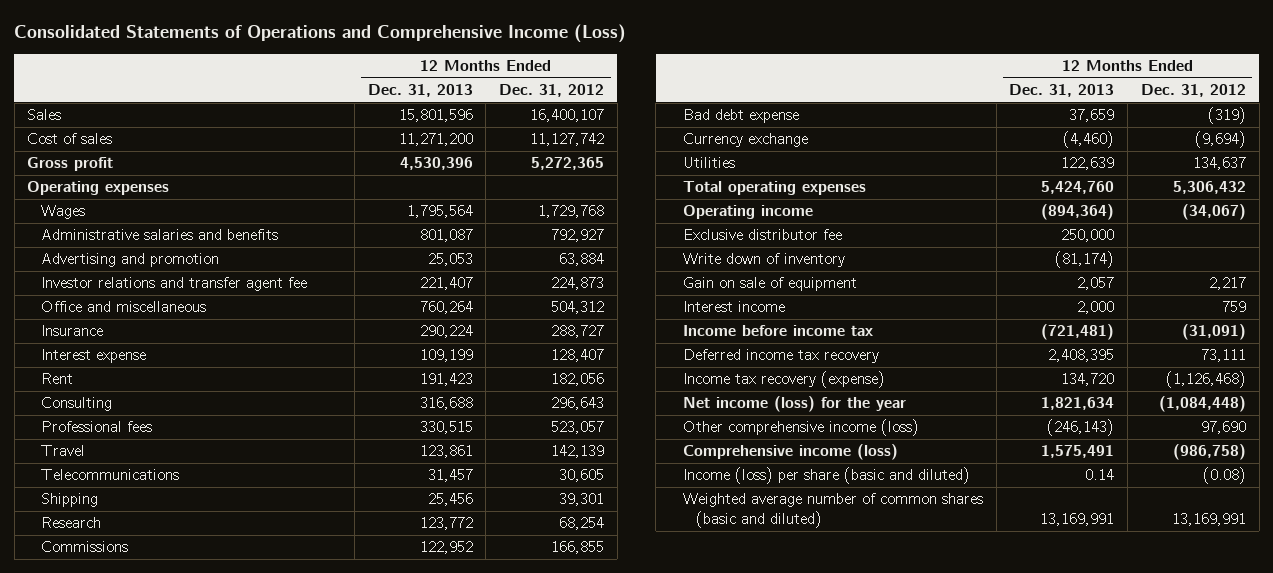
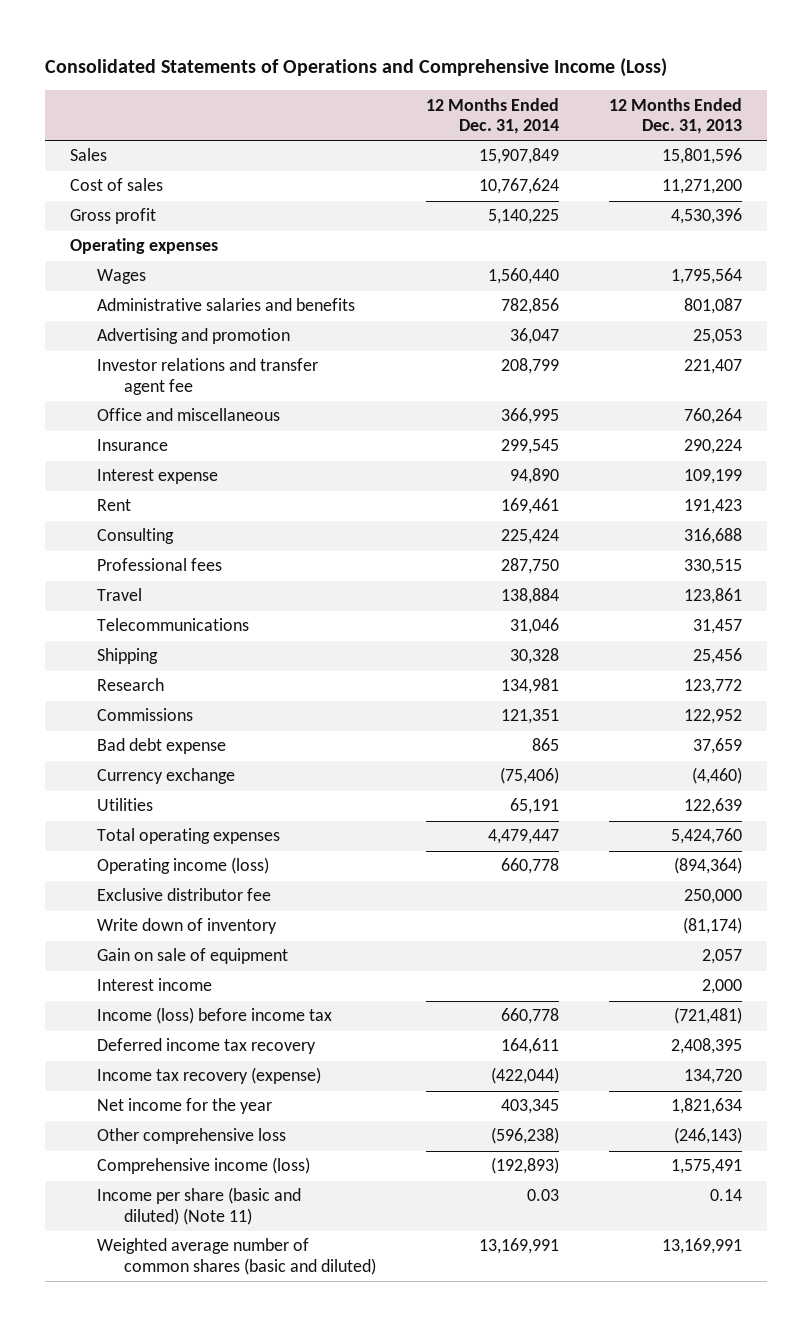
- | 12 Months Ended Dec. 31, 2013 | 12 Months Ended Dec. 31, 2012
+ | 12 Months Ended Dec. 31, 2014 | 12 Months Ended Dec. 31, 2013
- Operating income | (894,364) | (34,067)
+ Operating income (loss) | 660,778 | (894,364)
- Income before income tax | (721,481) | (31,091)
+ Income (loss) before income tax | 660,778 | (721,481)
- Net income (loss) for the year | 1,821,634 | (1,084,448)
- Other comprehensive income (loss) | (246,143) | 97,690
+ Net income for the year | 403,345 | 1,821,634
+ Other comprehensive loss | (596,238) | (246,143)
- Income (loss) per share (basic and diluted) | 0.14 | (0.08)
+ Income per share (basic and diluted) (Note 11) | 0.03 | 0.14

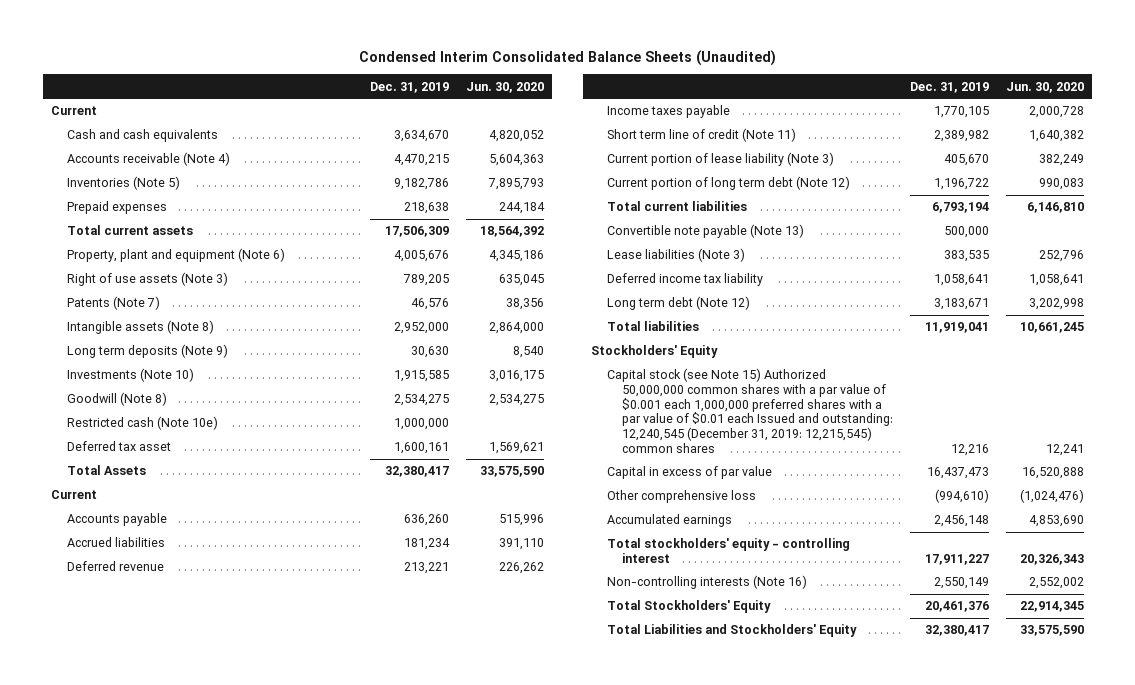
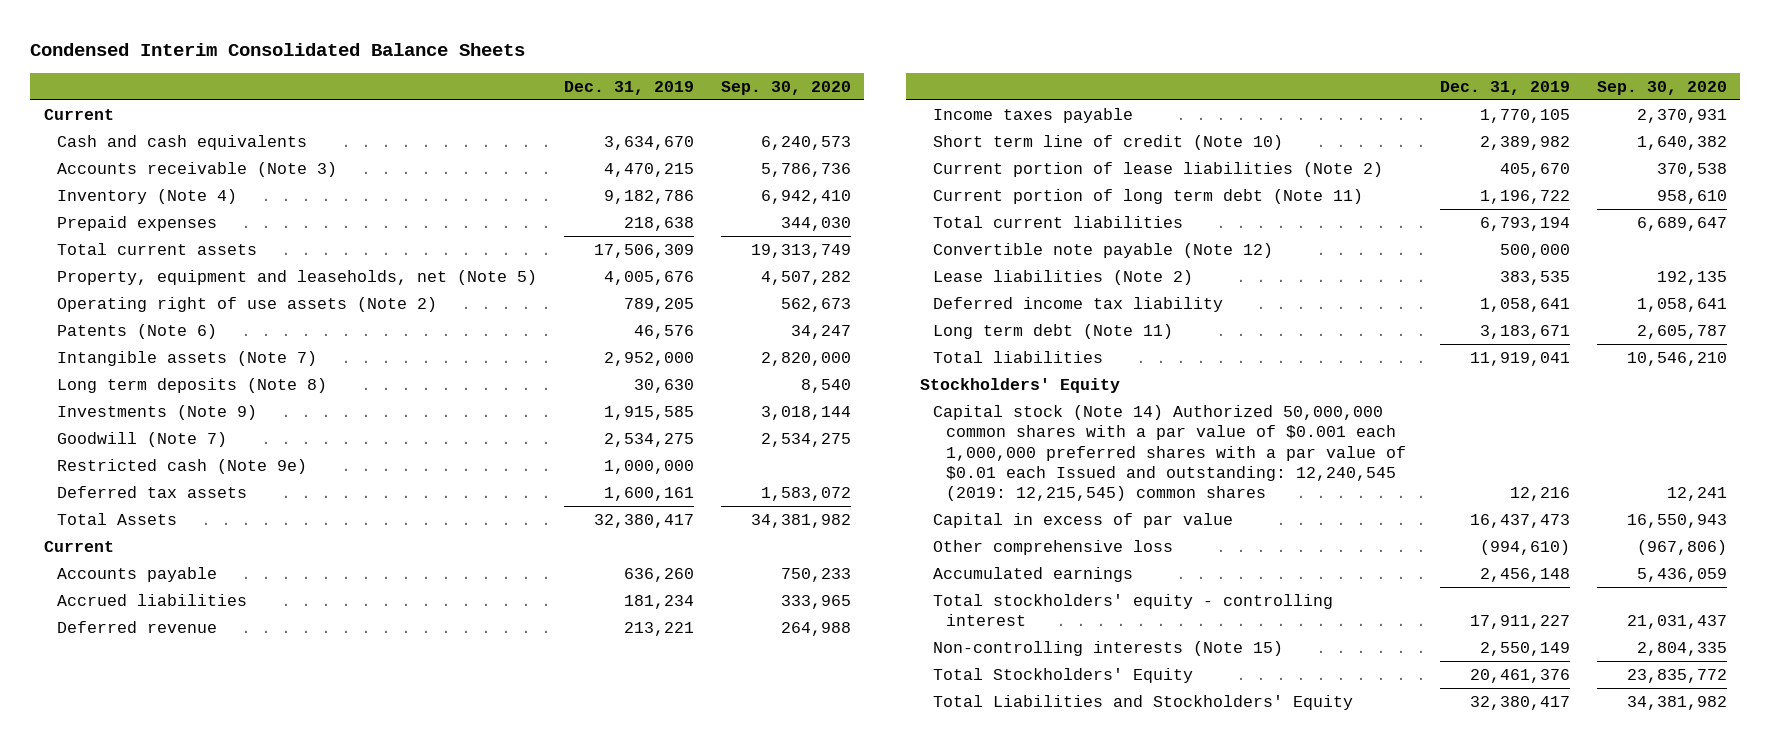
- Condensed Interim Consolidated Balance Sheets (Unaudited)
+ Condensed Interim Consolidated Balance Sheets
- | Dec. 31, 2019 | Jun. 30, 2020
+ | Dec. 31, 2019 | Sep. 30, 2020
- Accounts receivable (Note 4) | 4,470,215 | 5,604,363
- Inventories (Note 5) | 9,182,786 | 7,895,793
+ Accounts receivable (Note 3) | 4,470,215 | 5,786,736
+ Inventory (Note 4) | 9,182,786 | 6,942,410
- Property, plant and equipment (Note 6) | 4,005,676 | 4,345,186
- Right of use assets (Note 3) | 789,205 | 635,045
- Patents (Note 7) | 46,576 | 38,356
- Intangible assets (Note 8) | 2,952,000 | 2,864,000
- Long term deposits (Note 9) | 30,630 | 8,540
- Investments (Note 10) | 1,915,585 | 3,016,175
- Goodwill (Note 8) | 2,534,275 | 2,534,275
- Restricted cash (Note 10e) | 1,000,000 |
- Deferred tax asset | 1,600,161 | 1,569,621
+ Property, equipment and leaseholds, net (Note 5) | 4,005,676 | 4,507,282
+ Operating right of use assets (Note 2) | 789,205 | 562,673
+ Patents (Note 6) | 46,576 | 34,247
+ Intangible assets (Note 7) | 2,952,000 | 2,820,000
+ Long term deposits (Note 8) | 30,630 | 8,540
+ Investments (Note 9) | 1,915,585 | 3,018,144
+ Goodwill (Note 7) | 2,534,275 | 2,534,275
+ Restricted cash (Note 9e) | 1,000,000 |
+ Deferred tax assets | 1,600,161 | 1,583,072
- Short term line of credit (Note 11) | 2,389,982 | 1,640,382
- Current portion of lease liability (Note 3) | 405,670 | 382,249
- Current portion of long term debt (Note 12) | 1,196,722 | 990,083
+ Short term line of credit (Note 10) | 2,389,982 | 1,640,382
+ Current portion of lease liabilities (Note 2) | 405,670 | 370,538
+ Current portion of long term debt (Note 11) | 1,196,722 | 958,610
- Convertible note payable (Note 13) | 500,000 |
- Lease liabilities (Note 3) | 383,535 | 252,796
+ Convertible note payable (Note 12) | 500,000 |
+ Lease liabilities (Note 2) | 383,535 | 192,135
- Long term debt (Note 12) | 3,183,671 | 3,202,998
+ Long term debt (Note 11) | 3,183,671 | 2,605,787
- Capital stock (see Note 15) Authorized 50,000,000 common shares with a par value of $0.001 each 1,000,000 preferred shares with a par value of $0.01 each Issued and outstanding: 12,240,545 (December 31, 2019: 12,215,545) common shares | 12,216 | 12,241
+ Capital stock (Note 14) Authorized 50,000,000 common shares with a par value of $0.001 each 1,000,000 preferred shares with a par value of $0.01 each Issued and outstanding: 12,240,545 (2019: 12,215,545) common shares | 12,216 | 12,241
- Non-controlling interests (Note 16) | 2,550,149 | 2,552,002
+ Non-controlling interests (Note 15) | 2,550,149 | 2,804,335

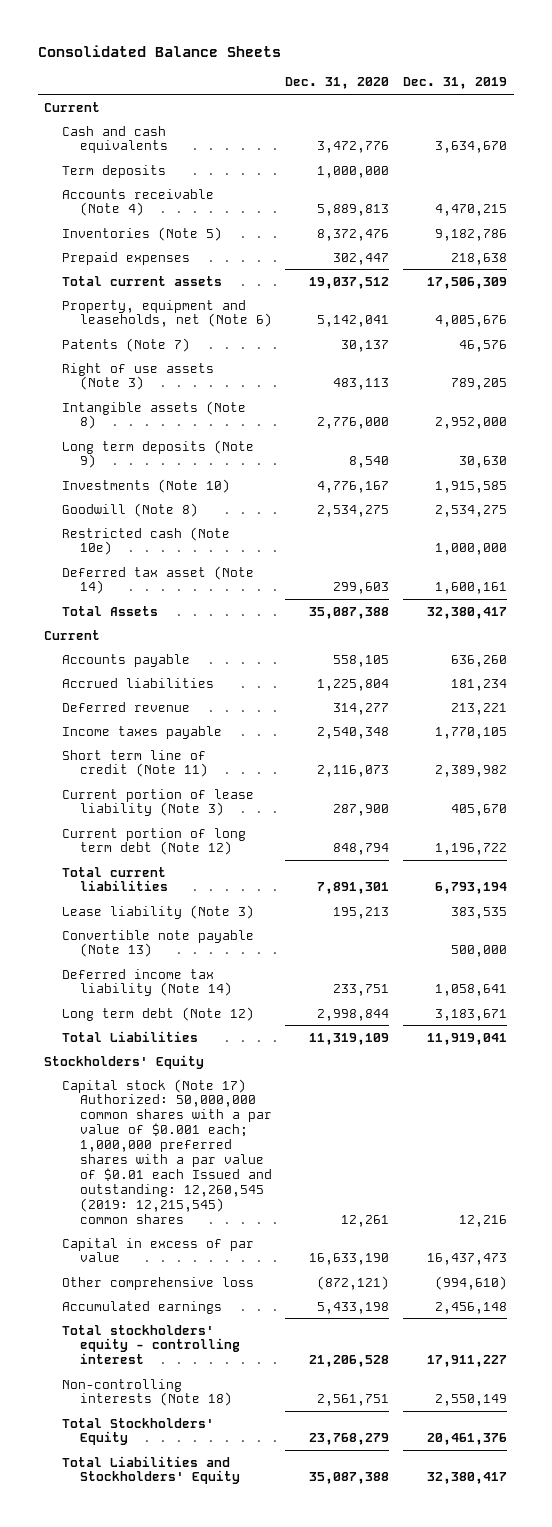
- Condensed Interim Consolidated Balance Sheets
+ Consolidated Balance Sheets
- | Dec. 31, 2019 | Sep. 30, 2020
+ | Dec. 31, 2020 | Dec. 31, 2019
- Accounts receivable (Note 3) | 4,470,215 | 5,786,736
- Inventory (Note 4) | 9,182,786 | 6,942,410
+ Term deposits | 1,000,000 |
+ Accounts receivable (Note 4) | 5,889,813 | 4,470,215
+ Inventories (Note 5) | 8,372,476 | 9,182,786
- Property, equipment and leaseholds, net (Note 5) | 4,005,676 | 4,507,282
- Operating right of use assets (Note 2) | 789,205 | 562,673
- Patents (Note 6) | 46,576 | 34,247
- Intangible assets (Note 7) | 2,952,000 | 2,820,000
- Long term deposits (Note 8) | 30,630 | 8,540
- Investments (Note 9) | 1,915,585 | 3,018,144
- Goodwill (Note 7) | 2,534,275 | 2,534,275
- Restricted cash (Note 9e) | 1,000,000 |
- Deferred tax assets | 1,600,161 | 1,583,072
+ Property, equipment and leaseholds, net (Note 6) | 5,142,041 | 4,005,676
+ Patents (Note 7) | 30,137 | 46,576
+ Right of use assets (Note 3) | 483,113 | 789,205
+ Intangible assets (Note 8) | 2,776,000 | 2,952,000
+ Long term deposits (Note 9) | 8,540 | 30,630
+ Investments (Note 10) | 4,776,167 | 1,915,585
+ Goodwill (Note 8) | 2,534,275 | 2,534,275
+ Restricted cash (Note 10e) | | 1,000,000
+ Deferred tax asset (Note 14) | 299,603 | 1,600,161
- Short term line of credit (Note 10) | 2,389,982 | 1,640,382
- Current portion of lease liabilities (Note 2) | 405,670 | 370,538
- Current portion of long term debt (Note 11) | 1,196,722 | 958,610
+ Short term line of credit (Note 11) | 2,116,073 | 2,389,982
+ Current portion of lease liability (Note 3) | 287,900 | 405,670
+ Current portion of long term debt (Note 12) | 848,794 | 1,196,722
- Convertible note payable (Note 12) | 500,000 |
- Lease liabilities (Note 2) | 383,535 | 192,135
- Deferred income tax liability | 1,058,641 | 1,058,641
- Long term debt (Note 11) | 3,183,671 | 2,605,787
- Total liabilities | 11,919,041 | 10,546,210
+ Lease liability (Note 3) | 195,213 | 383,535
+ Convertible note payable (Note 13) | | 500,000
+ Deferred income tax liability (Note 14) | 233,751 | 1,058,641
+ Long term debt (Note 12) | 2,998,844 | 3,183,671
+ Total Liabilities | 11,319,109 | 11,919,041
- Capital stock (Note 14) Authorized 50,000,000 common shares with a par value of $0.001 each 1,000,000 preferred shares with a par value of $0.01 each Issued and outstanding: 12,240,545 (2019: 12,215,545) common shares | 12,216 | 12,241
+ Capital stock (Note 17) Authorized: 50,000,000 common shares with a par value of $0.001 each; 1,000,000 preferred shares with a par value of $0.01 each Issued and outstanding: 12,260,545 (2019: 12,215,545) common shares | 12,261 | 12,216
- Non-controlling interests (Note 15) | 2,550,149 | 2,804,335
+ Non-controlling interests (Note 18) | 2,561,751 | 2,550,149

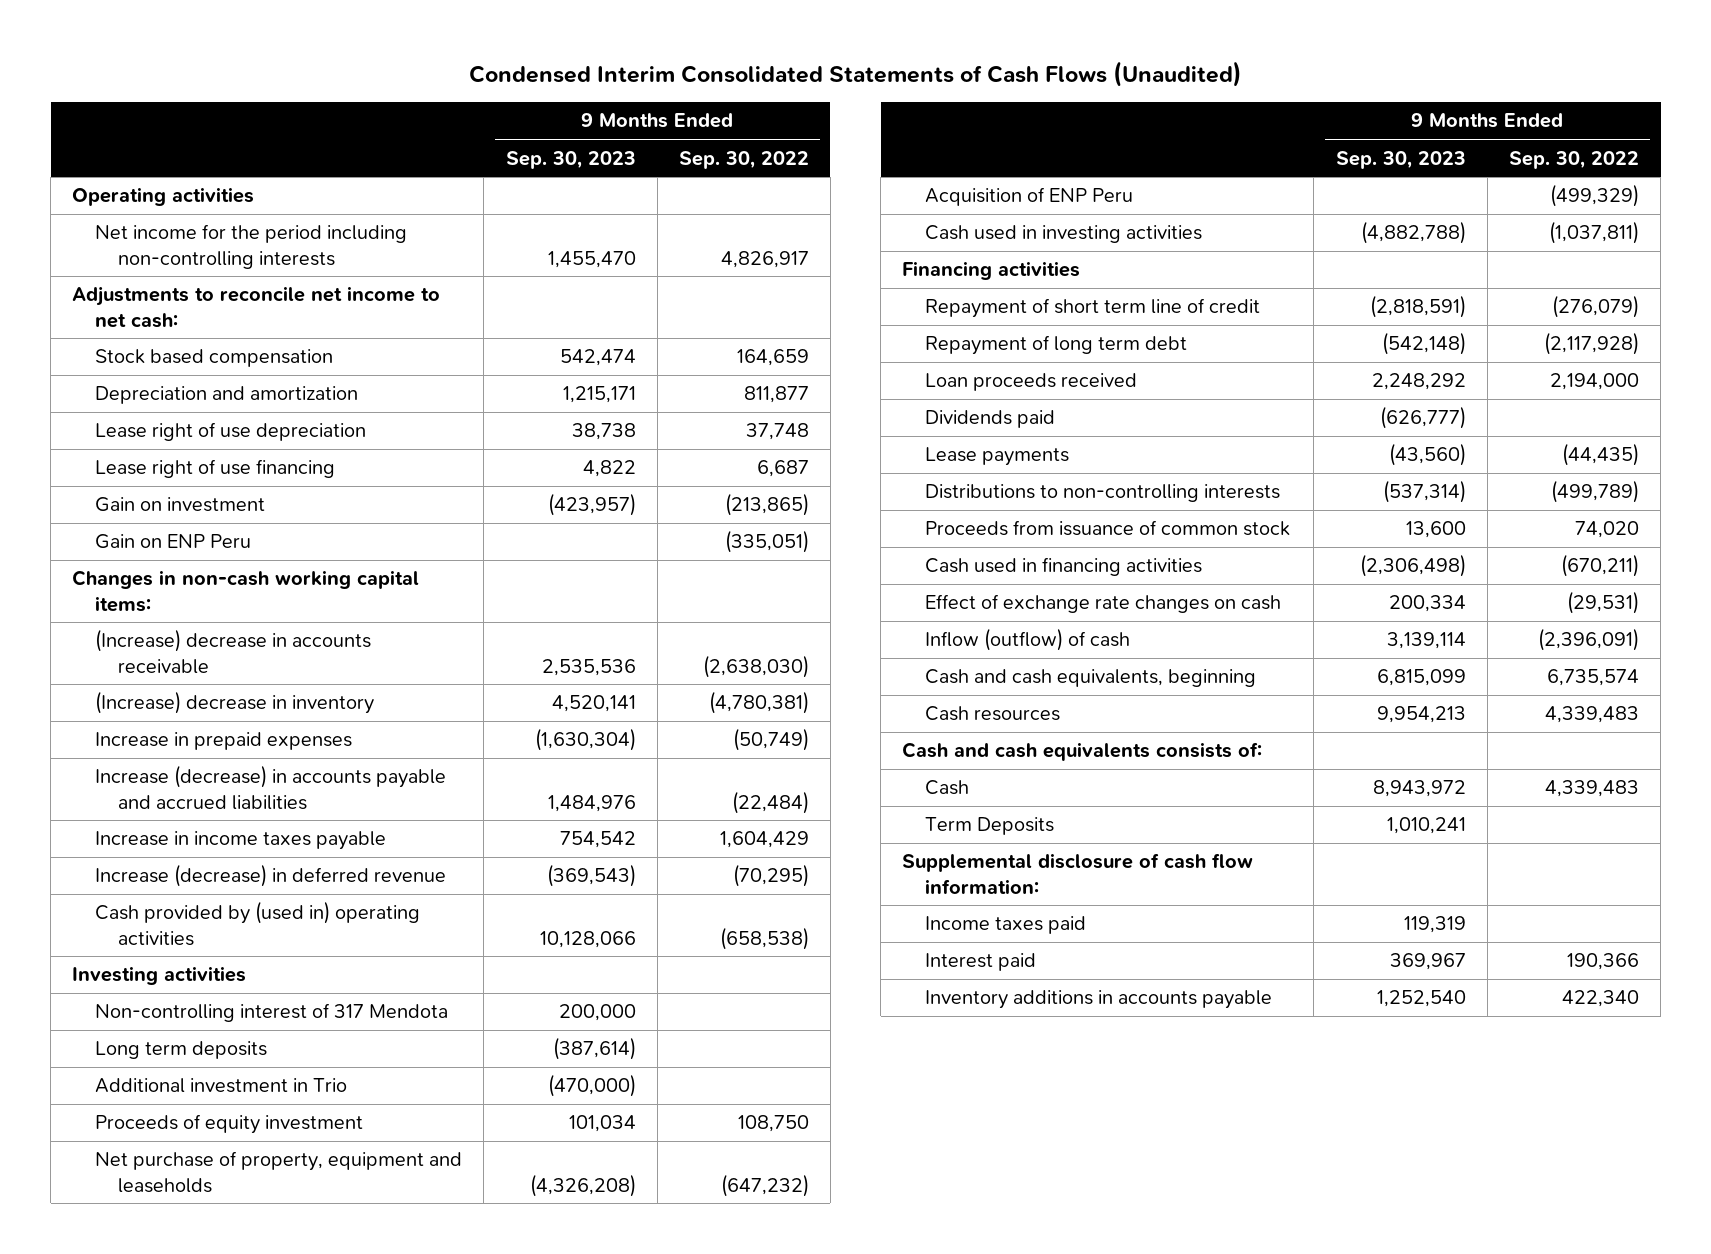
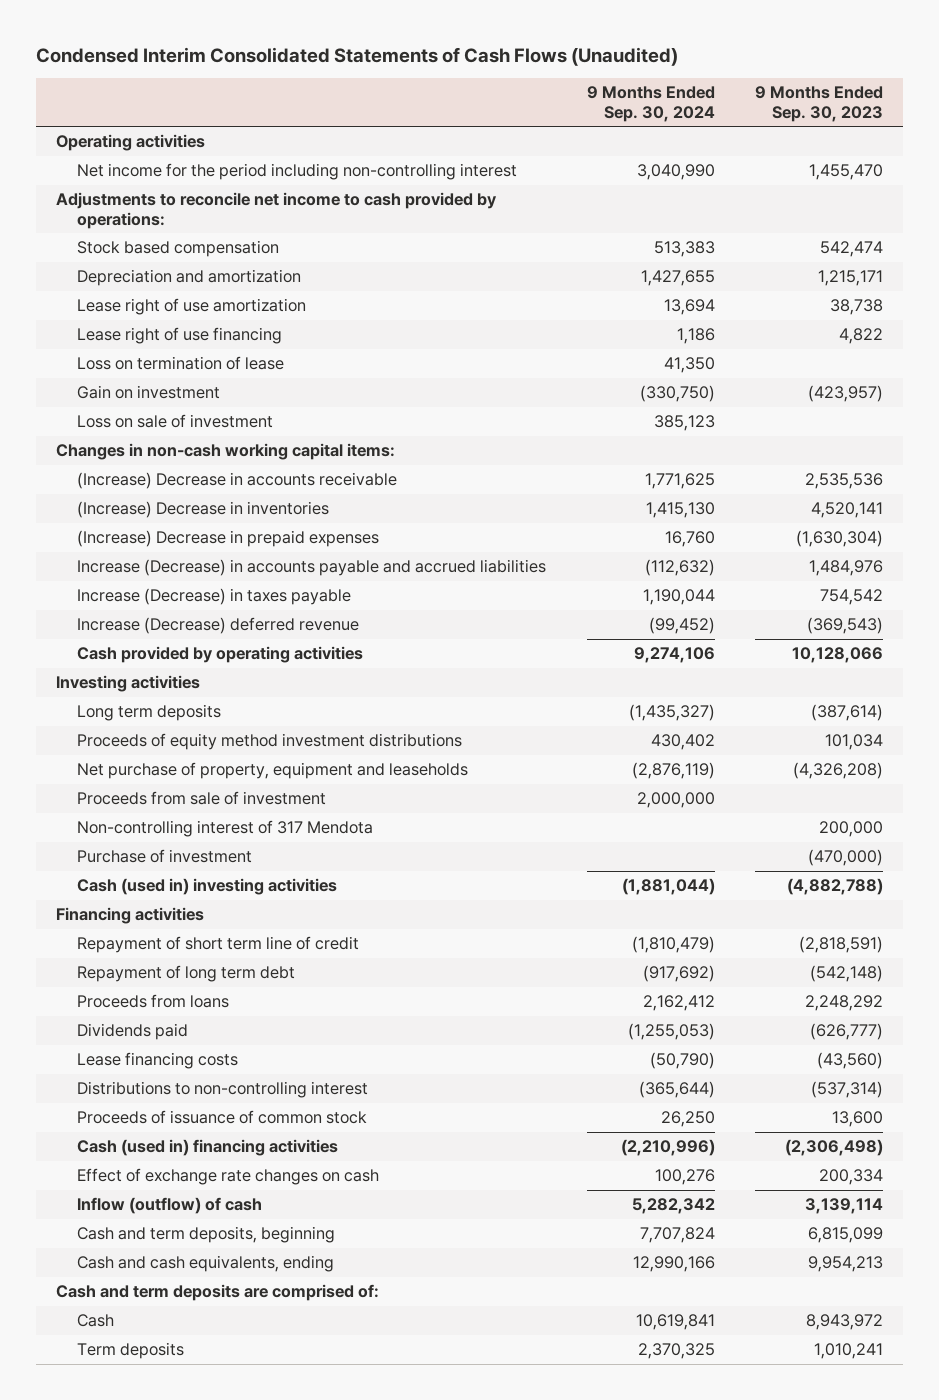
- | 9 Months Ended Sep. 30, 2023 | 9 Months Ended Sep. 30, 2022
+ | 9 Months Ended Sep. 30, 2024 | 9 Months Ended Sep. 30, 2023
- Net income for the period including non-controlling interests | 1,455,470 | 4,826,917
- Adjustments to reconcile net income to net cash:
+ Net income for the period including non-controlling interest | 3,040,990 | 1,455,470
+ Adjustments to reconcile net income to cash provided by operations:
- Lease right of use depreciation | 38,738 | 37,748
+ Lease right of use amortization | 13,694 | 38,738
+ Loss on termination of lease | 41,350 |
- Gain on ENP Peru | | (335,051)
+ Loss on sale of investment | 385,123 |
- (Increase) decrease in accounts receivable | 2,535,536 | (2,638,030)
- (Increase) decrease in inventory | 4,520,141 | (4,780,381)
- Increase in prepaid expenses | (1,630,304) | (50,749)
- Increase (decrease) in accounts payable and accrued liabilities | 1,484,976 | (22,484)
- Increase in income taxes payable | 754,542 | 1,604,429
- Increase (decrease) in deferred revenue | (369,543) | (70,295)
- Cash provided by (used in) operating activities | 10,128,066 | (658,538)
+ (Increase) Decrease in accounts receivable | 1,771,625 | 2,535,536
+ (Increase) Decrease in inventories | 1,415,130 | 4,520,141
+ (Increase) Decrease in prepaid expenses | 16,760 | (1,630,304)
+ Increase (Decrease) in accounts payable and accrued liabilities | (112,632) | 1,484,976
+ Increase (Decrease) in taxes payable | 1,190,044 | 754,542
+ Increase (Decrease) deferred revenue | (99,452) | (369,543)
+ Cash provided by operating activities | 9,274,106 | 10,128,066
- Additional investment in Trio | (470,000) |
- Proceeds of equity investment | 101,034 | 108,750
+ Proceeds of equity method investment distributions | 430,402 | 101,034
- Acquisition of ENP Peru | | (499,329)
- Cash used in investing activities | (4,882,788) | (1,037,811)
+ Proceeds from sale of investment | 2,000,000 |
moved down: Non-controlling interest of 317 Mendota | | 200,000
+ Purchase of investment | | (470,000)
+ Cash (used in) investing activities | (1,881,044) | (4,882,788)
- Loan proceeds received | 2,248,292 | 2,194,000
+ Proceeds from loans | 2,162,412 | 2,248,292
- Lease payments | (43,560) | (44,435)
- Distributions to non-controlling interests | (537,314) | (499,789)
- Proceeds from issuance of common stock | 13,600 | 74,020
- Cash used in financing activities | (2,306,498) | (670,211)
+ Lease financing costs | (50,790) | (43,560)
+ Distributions to non-controlling interest | (365,644) | (537,314)
+ Proceeds of issuance of common stock | 26,250 | 13,600
+ Cash (used in) financing activities | (2,210,996) | (2,306,498)
- Cash and cash equivalents, beginning | 6,815,099 | 6,735,574
- Cash resources | 9,954,213 | 4,339,483
- Cash and cash equivalents consists of:
+ Cash and term deposits, beginning | 7,707,824 | 6,815,099
+ Cash and cash equivalents, ending | 12,990,166 | 9,954,213
+ Cash and term deposits are comprised of:
- Term Deposits | 1,010,241 |
- Supplemental disclosure of cash flow information:
- Income taxes paid | 119,319 |
- Interest paid | 369,967 | 190,366
- Inventory additions in accounts payable | 1,252,540 | 422,340
+ Term deposits | 2,370,325 | 1,010,241

